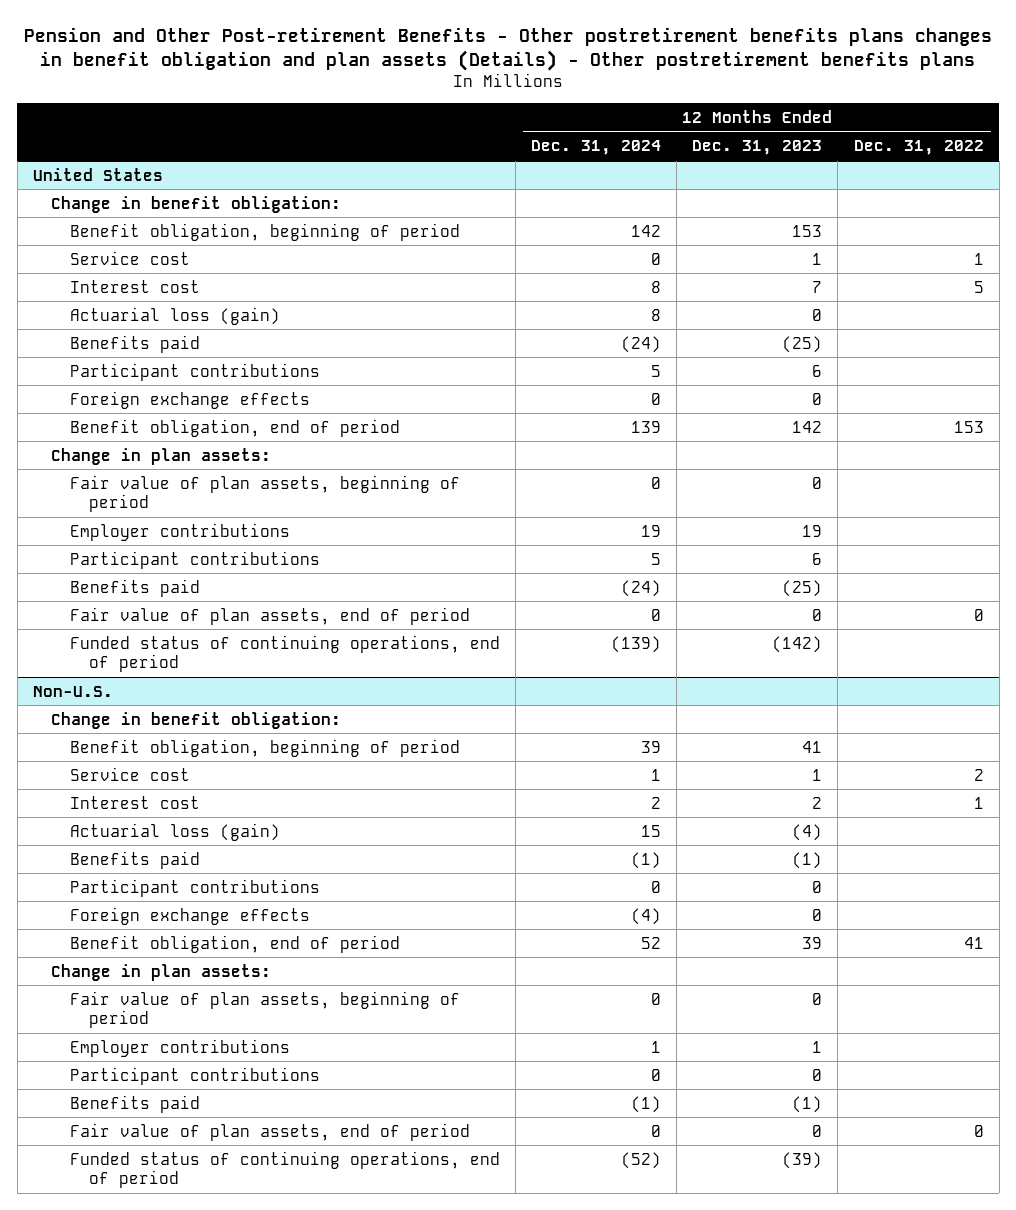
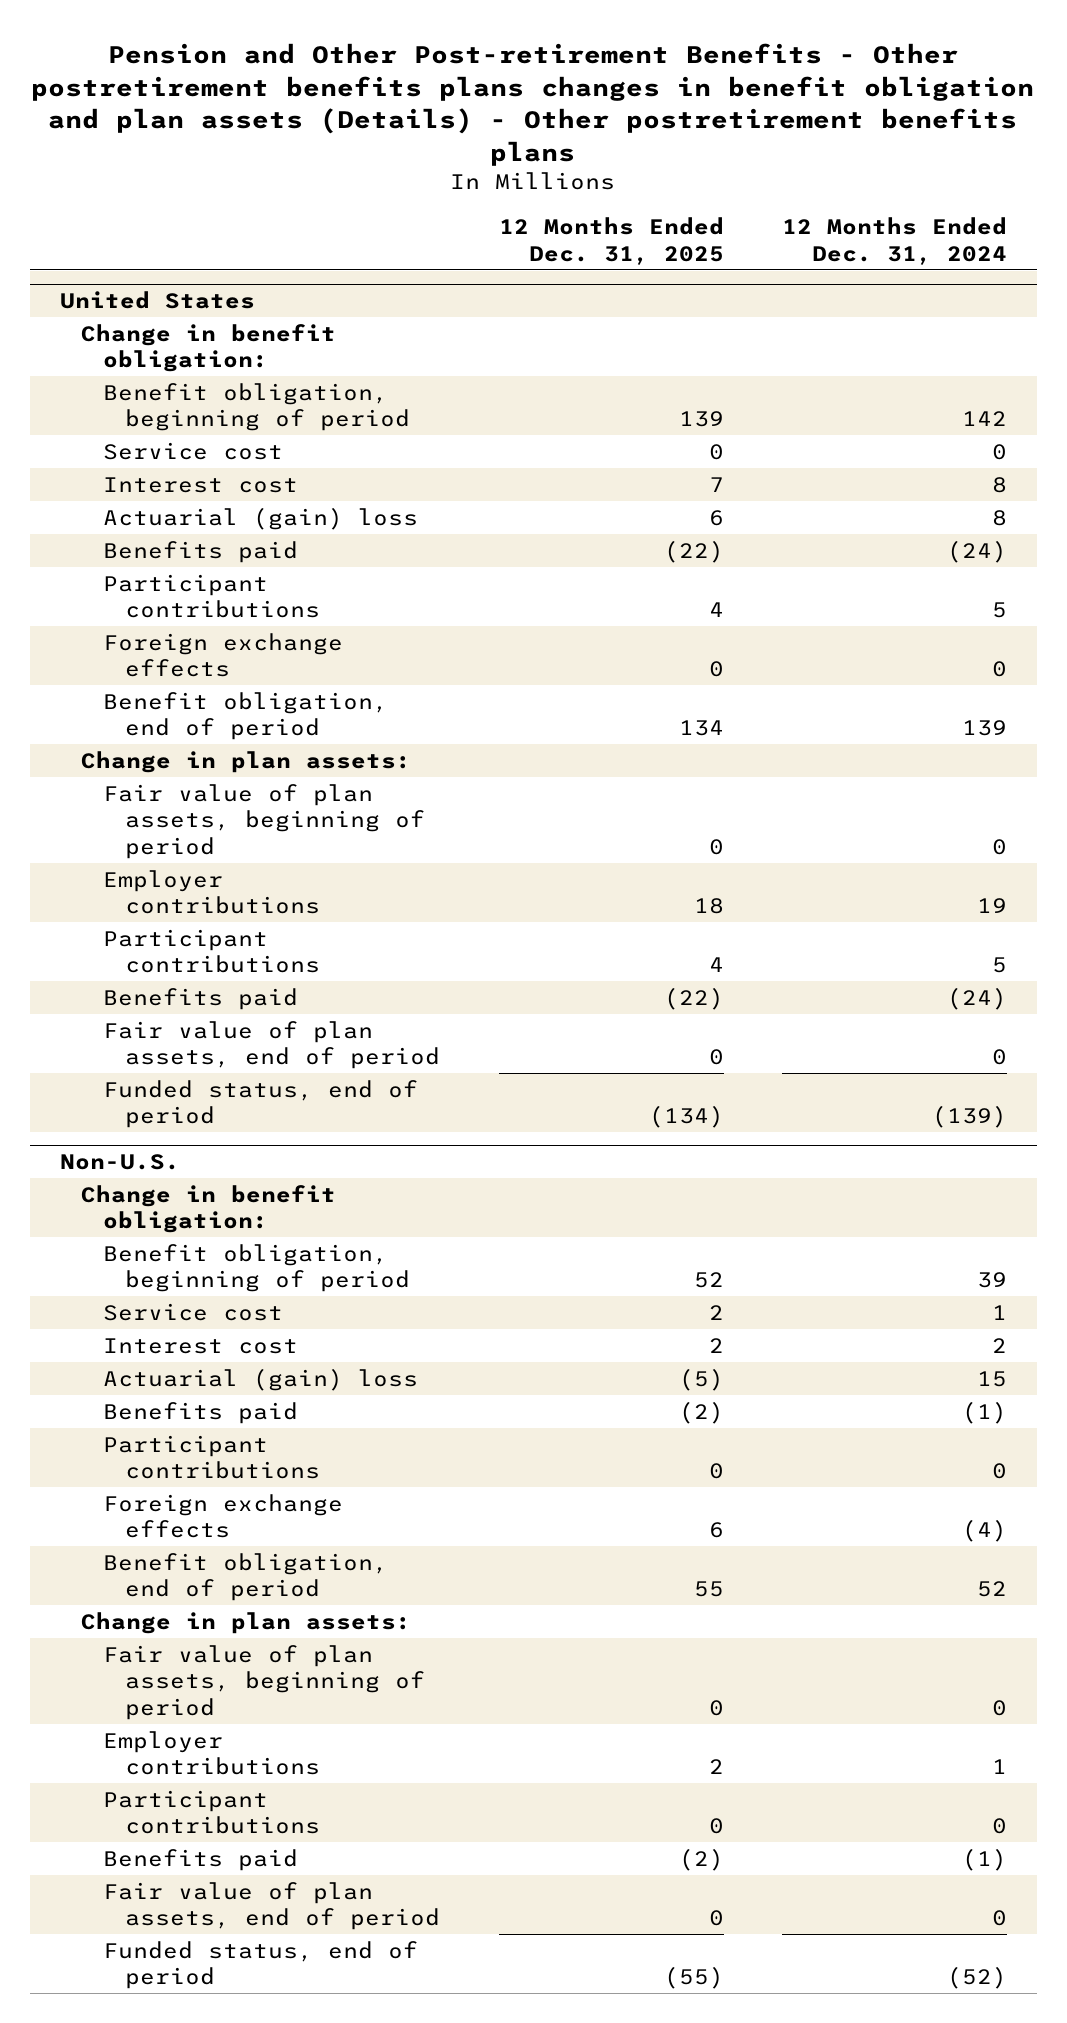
- | 12 Months Ended Dec. 31, 2024 | 12 Months Ended Dec. 31, 2023 | 12 Months Ended Dec. 31, 2022
+ | 12 Months Ended Dec. 31, 2025 | 12 Months Ended Dec. 31, 2024
@ United States
- Actuarial loss (gain) | 8 | 0 |
+ Actuarial (gain) loss | 6 | 8
- Funded status of continuing operations, end of period | (139) | (142) |
+ Funded status, end of period | (134) | (139)
@ Non-U.S.
- Actuarial loss (gain) | 15 | (4) |
+ Actuarial (gain) loss | (5) | 15
- Funded status of continuing operations, end of period | (52) | (39) |
+ Funded status, end of period | (55) | (52)

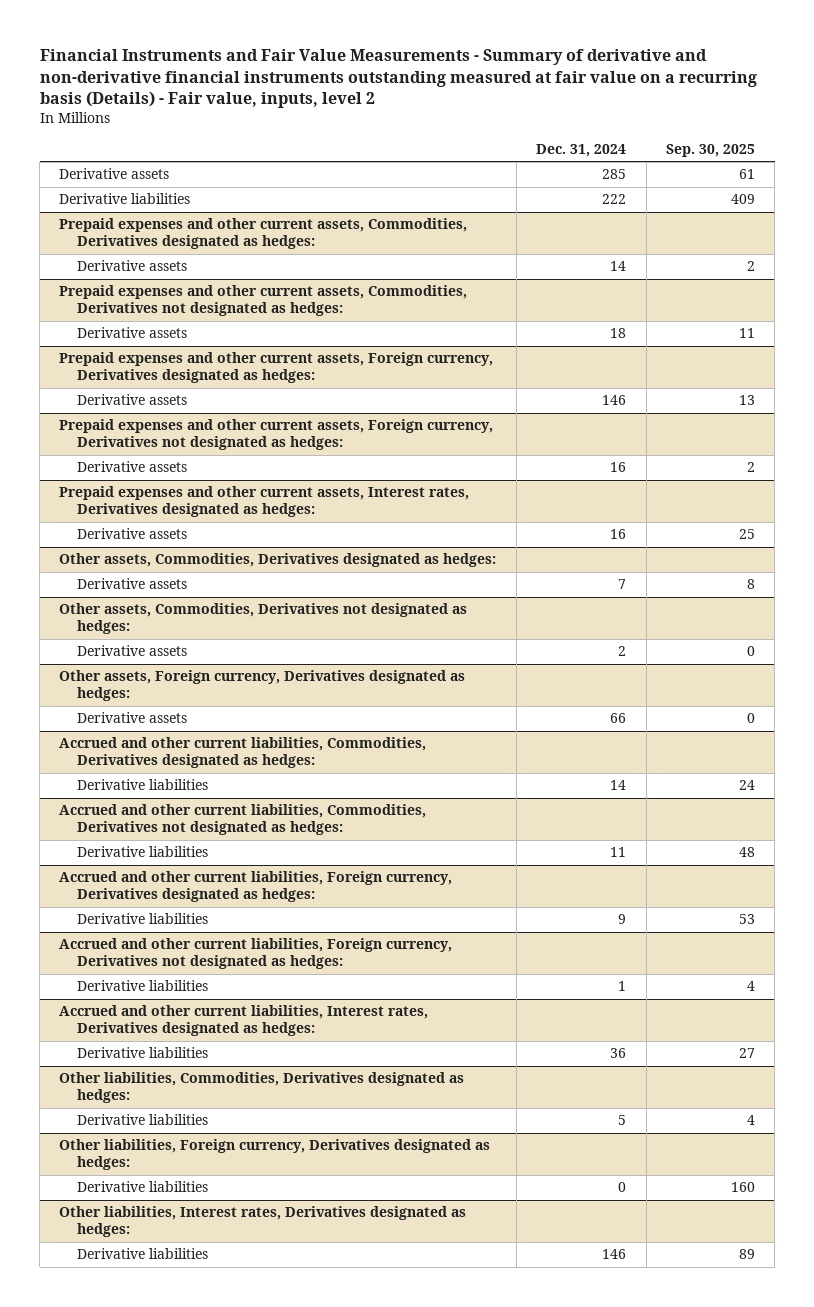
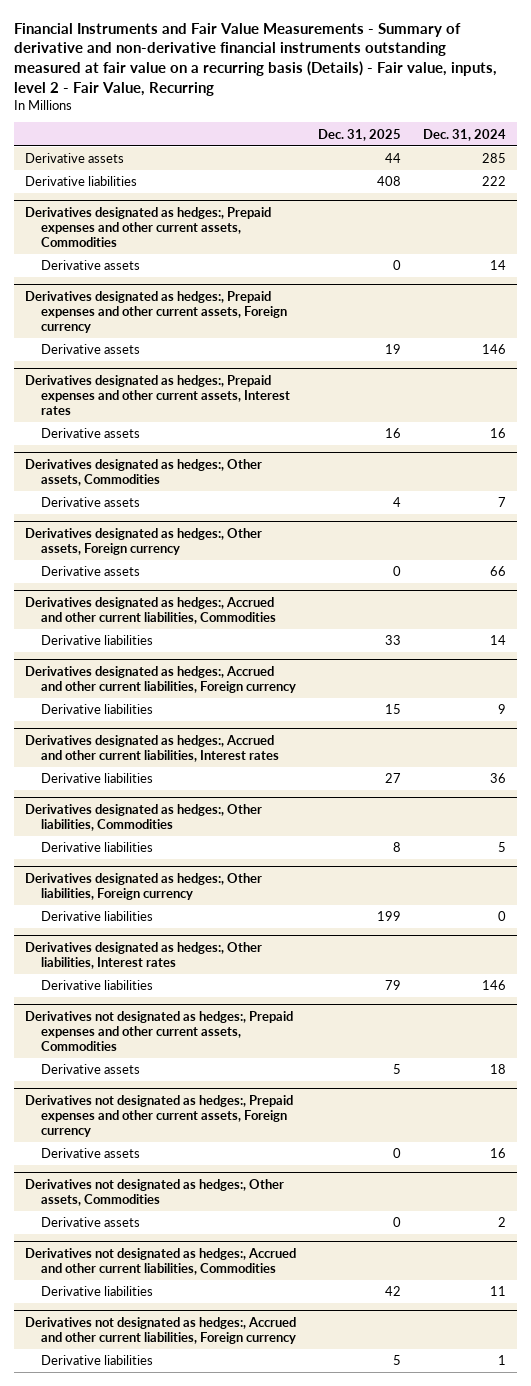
- Financial Instruments and Fair Value Measurements - Summary of derivative and non-derivative financial instruments outstanding measured at fair value on a recurring basis (Details) - Fair value, inputs, level 2
+ Financial Instruments and Fair Value Measurements - Summary of derivative and non-derivative financial instruments outstanding measured at fair value on a recurring basis (Details) - Fair value, inputs, level 2 - Fair Value, Recurring
- | Dec. 31, 2024 | Sep. 30, 2025
+ | Dec. 31, 2025 | Dec. 31, 2024
- Prepaid expenses and other current assets, Commodities, Derivatives designated as hedges:
+ Derivatives designated as hedges:, Prepaid expenses and other current assets, Commodities
- Prepaid expenses and other current assets, Commodities, Derivatives not designated as hedges:
- Derivative assets | 18 | 11
- Prepaid expenses and other current assets, Foreign currency, Derivatives designated as hedges:
+ Derivatives designated as hedges:, Prepaid expenses and other current assets, Foreign currency
- Prepaid expenses and other current assets, Foreign currency, Derivatives not designated as hedges:
- Derivative assets | 16 | 2
- Prepaid expenses and other current assets, Interest rates, Derivatives designated as hedges:
+ Derivatives designated as hedges:, Prepaid expenses and other current assets, Interest rates
- Other assets, Commodities, Derivatives designated as hedges:
+ Derivatives designated as hedges:, Other assets, Commodities
- Other assets, Commodities, Derivatives not designated as hedges:
- Derivative assets | 2 | 0
- Other assets, Foreign currency, Derivatives designated as hedges:
+ Derivatives designated as hedges:, Other assets, Foreign currency
- Accrued and other current liabilities, Commodities, Derivatives designated as hedges:
+ Derivatives designated as hedges:, Accrued and other current liabilities, Commodities
- Accrued and other current liabilities, Commodities, Derivatives not designated as hedges:
- Derivative liabilities | 11 | 48
- Accrued and other current liabilities, Foreign currency, Derivatives designated as hedges:
+ Derivatives designated as hedges:, Accrued and other current liabilities, Foreign currency
- Accrued and other current liabilities, Foreign currency, Derivatives not designated as hedges:
- Derivative liabilities | 1 | 4
- Accrued and other current liabilities, Interest rates, Derivatives designated as hedges:
+ Derivatives designated as hedges:, Accrued and other current liabilities, Interest rates
- Other liabilities, Commodities, Derivatives designated as hedges:
+ Derivatives designated as hedges:, Other liabilities, Commodities
- Other liabilities, Foreign currency, Derivatives designated as hedges:
+ Derivatives designated as hedges:, Other liabilities, Foreign currency
- Other liabilities, Interest rates, Derivatives designated as hedges:
+ Derivatives designated as hedges:, Other liabilities, Interest rates
+ Derivatives not designated as hedges:, Prepaid expenses and other current assets, Commodities
+ Derivative assets | 5 | 18
+ Derivatives not designated as hedges:, Prepaid expenses and other current assets, Foreign currency
+ Derivative assets | 0 | 16
+ Derivatives not designated as hedges:, Other assets, Commodities
+ Derivative assets | 0 | 2
+ Derivatives not designated as hedges:, Accrued and other current liabilities, Commodities
+ Derivative liabilities | 42 | 11
+ Derivatives not designated as hedges:, Accrued and other current liabilities, Foreign currency
+ Derivative liabilities | 5 | 1

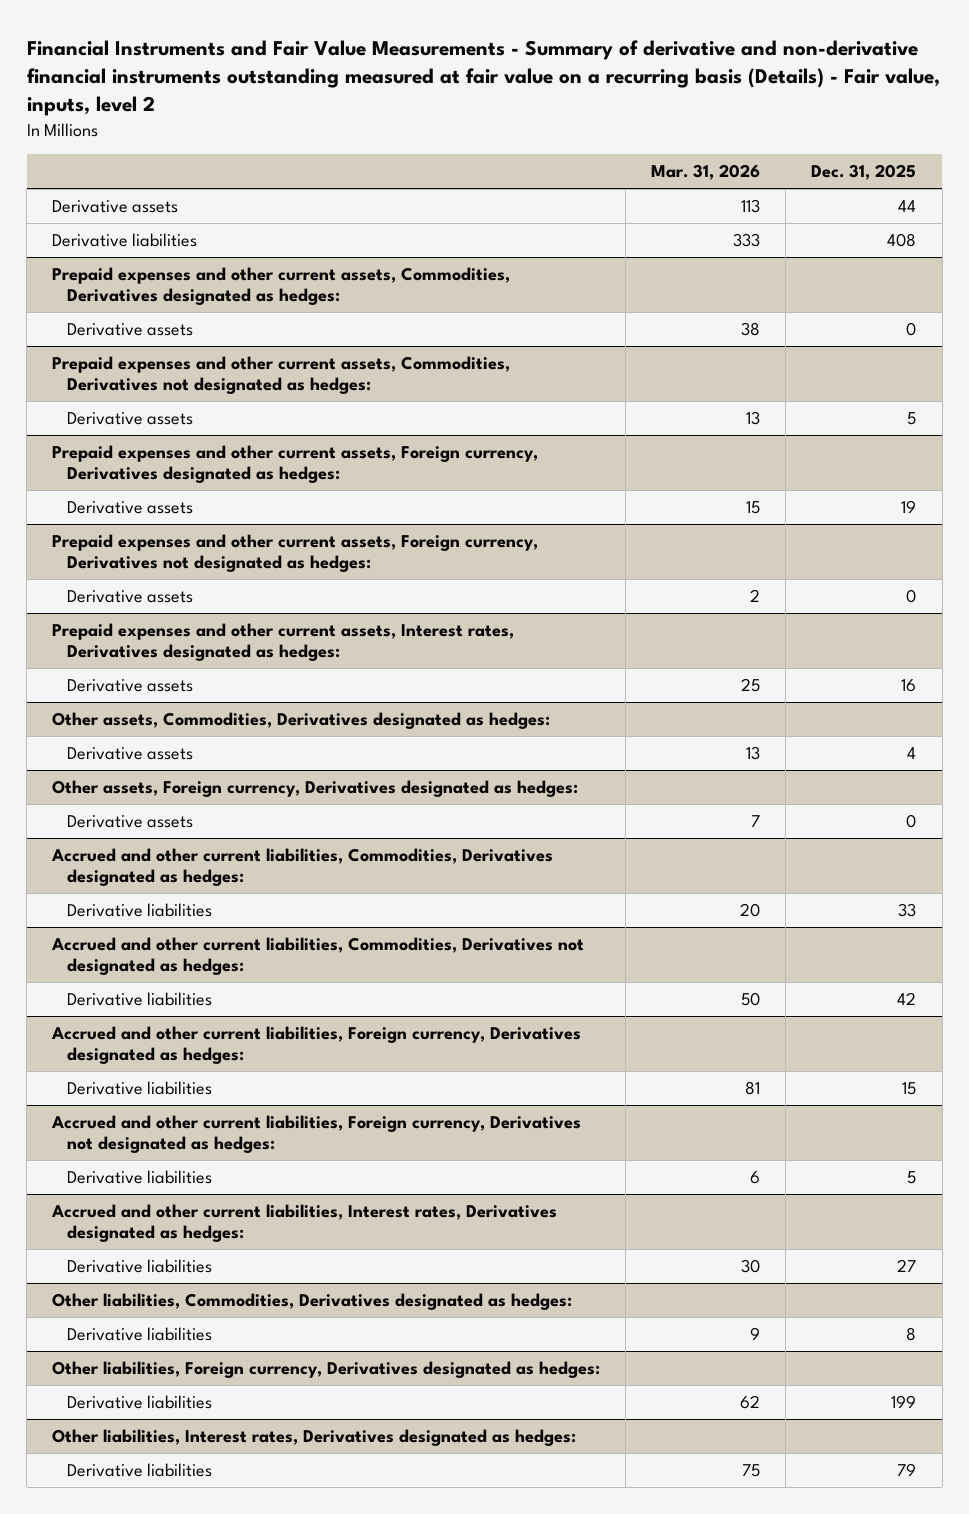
- Financial Instruments and Fair Value Measurements - Summary of derivative and non-derivative financial instruments outstanding measured at fair value on a recurring basis (Details) - Fair value, inputs, level 2 - Fair Value, Recurring
+ Financial Instruments and Fair Value Measurements - Summary of derivative and non-derivative financial instruments outstanding measured at fair value on a recurring basis (Details) - Fair value, inputs, level 2
- | Dec. 31, 2025 | Dec. 31, 2024
+ | Mar. 31, 2026 | Dec. 31, 2025
- Derivatives designated as hedges:, Prepaid expenses and other current assets, Commodities
+ Prepaid expenses and other current assets, Commodities, Derivatives designated as hedges:
- Derivatives designated as hedges:, Prepaid expenses and other current assets, Foreign currency
+ Prepaid expenses and other current assets, Commodities, Derivatives not designated as hedges:
+ Derivative assets | 13 | 5
+ Prepaid expenses and other current assets, Foreign currency, Derivatives designated as hedges:
- Derivatives designated as hedges:, Prepaid expenses and other current assets, Interest rates
+ Prepaid expenses and other current assets, Foreign currency, Derivatives not designated as hedges:
+ Derivative assets | 2 | 0
+ Prepaid expenses and other current assets, Interest rates, Derivatives designated as hedges:
- Derivatives designated as hedges:, Other assets, Commodities
+ Other assets, Commodities, Derivatives designated as hedges:
- Derivatives designated as hedges:, Other assets, Foreign currency
+ Other assets, Foreign currency, Derivatives designated as hedges:
- Derivatives designated as hedges:, Accrued and other current liabilities, Commodities
+ Accrued and other current liabilities, Commodities, Derivatives designated as hedges:
- Derivatives designated as hedges:, Accrued and other current liabilities, Foreign currency
+ Accrued and other current liabilities, Commodities, Derivatives not designated as hedges:
+ Derivative liabilities | 50 | 42
+ Accrued and other current liabilities, Foreign currency, Derivatives designated as hedges:
- Derivatives designated as hedges:, Accrued and other current liabilities, Interest rates
+ Accrued and other current liabilities, Foreign currency, Derivatives not designated as hedges:
+ Derivative liabilities | 6 | 5
+ Accrued and other current liabilities, Interest rates, Derivatives designated as hedges:
- Derivatives designated as hedges:, Other liabilities, Commodities
+ Other liabilities, Commodities, Derivatives designated as hedges:
- Derivatives designated as hedges:, Other liabilities, Foreign currency
+ Other liabilities, Foreign currency, Derivatives designated as hedges:
- Derivatives designated as hedges:, Other liabilities, Interest rates
+ Other liabilities, Interest rates, Derivatives designated as hedges:
- Derivatives not designated as hedges:, Prepaid expenses and other current assets, Commodities
- Derivative assets | 5 | 18
- Derivatives not designated as hedges:, Prepaid expenses and other current assets, Foreign currency
- Derivative assets | 0 | 16
- Derivatives not designated as hedges:, Other assets, Commodities
- Derivative assets | 0 | 2
- Derivatives not designated as hedges:, Accrued and other current liabilities, Commodities
- Derivative liabilities | 42 | 11
- Derivatives not designated as hedges:, Accrued and other current liabilities, Foreign currency
- Derivative liabilities | 5 | 1

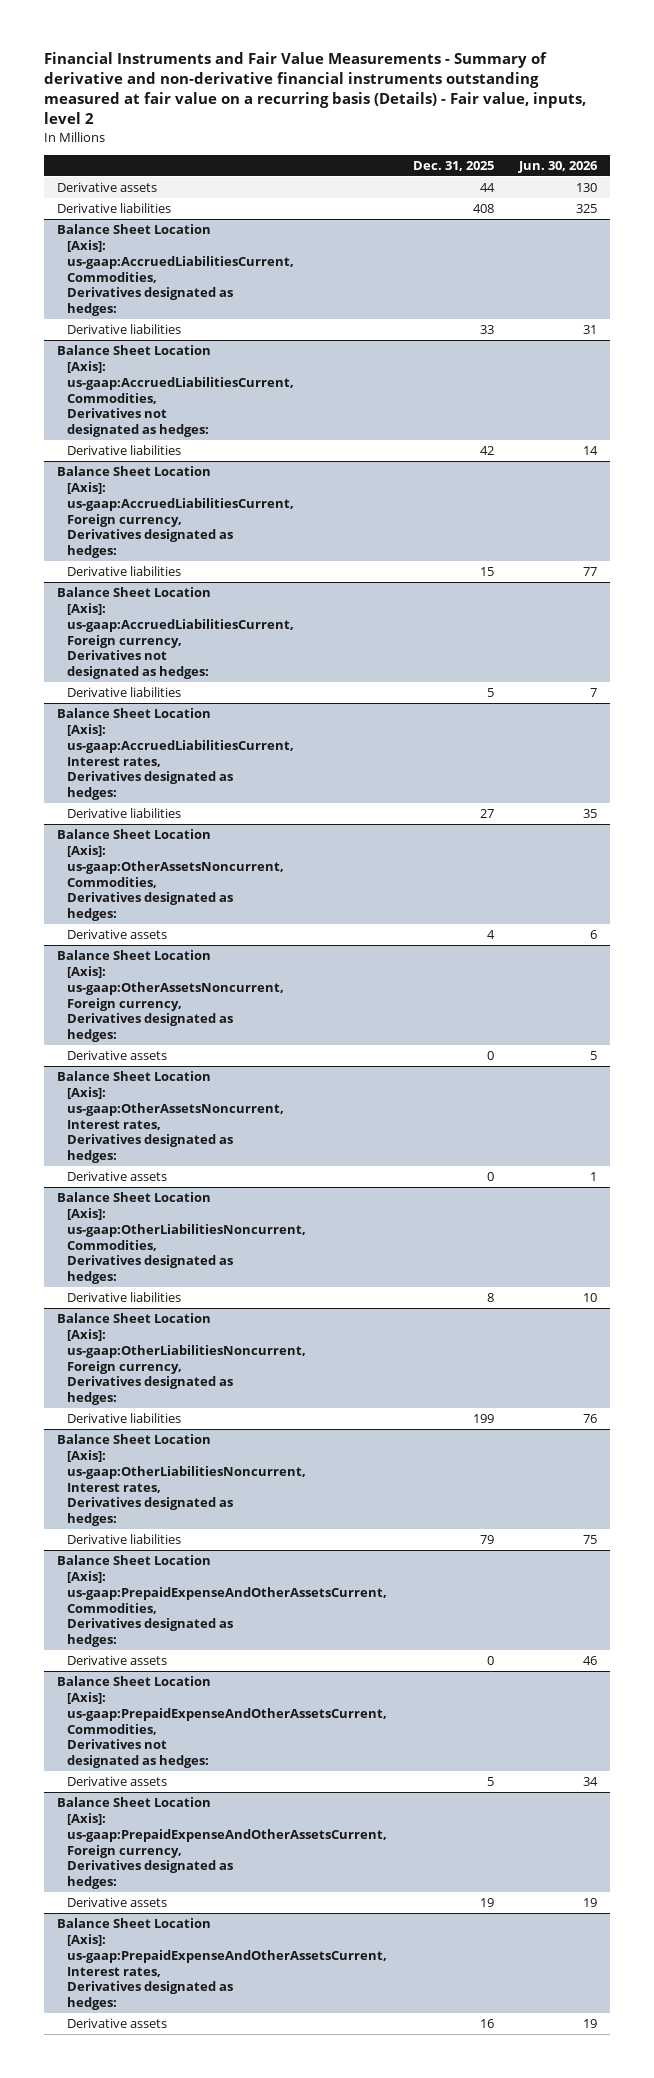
- | Mar. 31, 2026 | Dec. 31, 2025
+ | Dec. 31, 2025 | Jun. 30, 2026
- Prepaid expenses and other current assets, Commodities, Derivatives designated as hedges:
- Derivative assets | 38 | 0
- Prepaid expenses and other current assets, Commodities, Derivatives not designated as hedges:
- Derivative assets | 13 | 5
- Prepaid expenses and other current assets, Foreign currency, Derivatives designated as hedges:
- Derivative assets | 15 | 19
- Prepaid expenses and other current assets, Foreign currency, Derivatives not designated as hedges:
- Derivative assets | 2 | 0
- Prepaid expenses and other current assets, Interest rates, Derivatives designated as hedges:
- Derivative assets | 25 | 16
- Other assets, Commodities, Derivatives designated as hedges:
- Derivative assets | 13 | 4
- Other assets, Foreign currency, Derivatives designated as hedges:
- Derivative assets | 7 | 0
- Accrued and other current liabilities, Commodities, Derivatives designated as hedges:
+ Balance Sheet Location [Axis]: us-gaap:AccruedLiabilitiesCurrent, Commodities, Derivatives designated as hedges:
- Accrued and other current liabilities, Commodities, Derivatives not designated as hedges:
+ Balance Sheet Location [Axis]: us-gaap:AccruedLiabilitiesCurrent, Commodities, Derivatives not designated as hedges:
- Accrued and other current liabilities, Foreign currency, Derivatives designated as hedges:
+ Balance Sheet Location [Axis]: us-gaap:AccruedLiabilitiesCurrent, Foreign currency, Derivatives designated as hedges:
- Accrued and other current liabilities, Foreign currency, Derivatives not designated as hedges:
+ Balance Sheet Location [Axis]: us-gaap:AccruedLiabilitiesCurrent, Foreign currency, Derivatives not designated as hedges:
- Accrued and other current liabilities, Interest rates, Derivatives designated as hedges:
+ Balance Sheet Location [Axis]: us-gaap:AccruedLiabilitiesCurrent, Interest rates, Derivatives designated as hedges:
- Other liabilities, Commodities, Derivatives designated as hedges:
+ Balance Sheet Location [Axis]: us-gaap:OtherAssetsNoncurrent, Commodities, Derivatives designated as hedges:
+ Derivative assets | 4 | 6
+ Balance Sheet Location [Axis]: us-gaap:OtherAssetsNoncurrent, Foreign currency, Derivatives designated as hedges:
+ Derivative assets | 0 | 5
+ Balance Sheet Location [Axis]: us-gaap:OtherAssetsNoncurrent, Interest rates, Derivatives designated as hedges:
+ Derivative assets | 0 | 1
+ Balance Sheet Location [Axis]: us-gaap:OtherLiabilitiesNoncurrent, Commodities, Derivatives designated as hedges:
- Other liabilities, Foreign currency, Derivatives designated as hedges:
+ Balance Sheet Location [Axis]: us-gaap:OtherLiabilitiesNoncurrent, Foreign currency, Derivatives designated as hedges:
- Other liabilities, Interest rates, Derivatives designated as hedges:
+ Balance Sheet Location [Axis]: us-gaap:OtherLiabilitiesNoncurrent, Interest rates, Derivatives designated as hedges:
+ Balance Sheet Location [Axis]: us-gaap:PrepaidExpenseAndOtherAssetsCurrent, Commodities, Derivatives designated as hedges:
+ Derivative assets | 0 | 46
+ Balance Sheet Location [Axis]: us-gaap:PrepaidExpenseAndOtherAssetsCurrent, Commodities, Derivatives not designated as hedges:
+ Derivative assets | 5 | 34
+ Balance Sheet Location [Axis]: us-gaap:PrepaidExpenseAndOtherAssetsCurrent, Foreign currency, Derivatives designated as hedges:
+ Derivative assets | 19 | 19
+ Balance Sheet Location [Axis]: us-gaap:PrepaidExpenseAndOtherAssetsCurrent, Interest rates, Derivatives designated as hedges:
+ Derivative assets | 16 | 19

